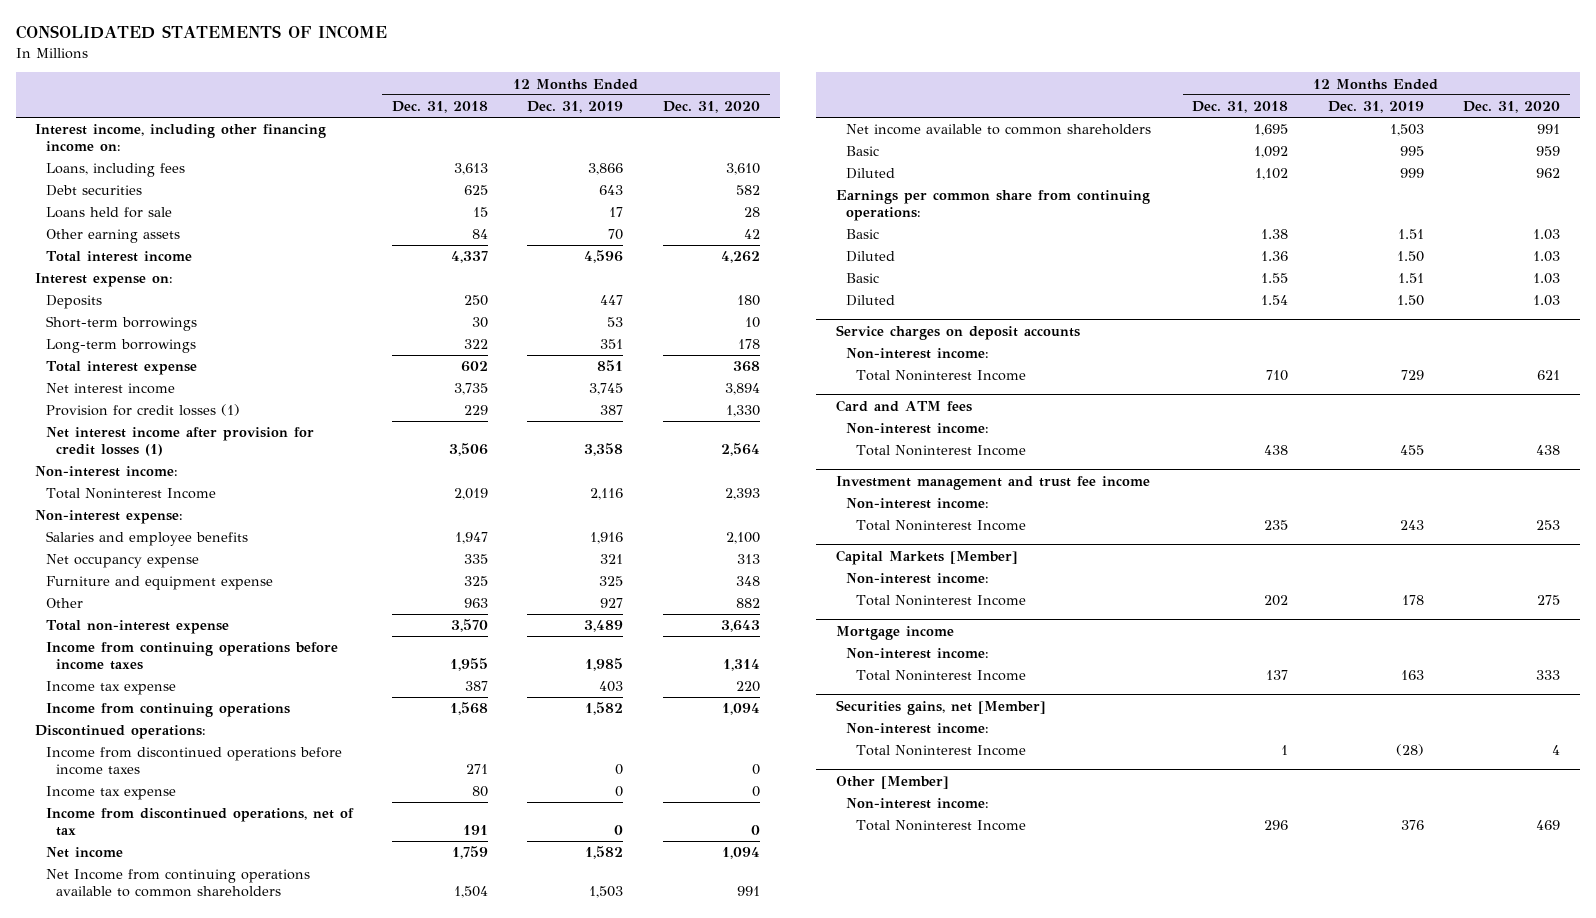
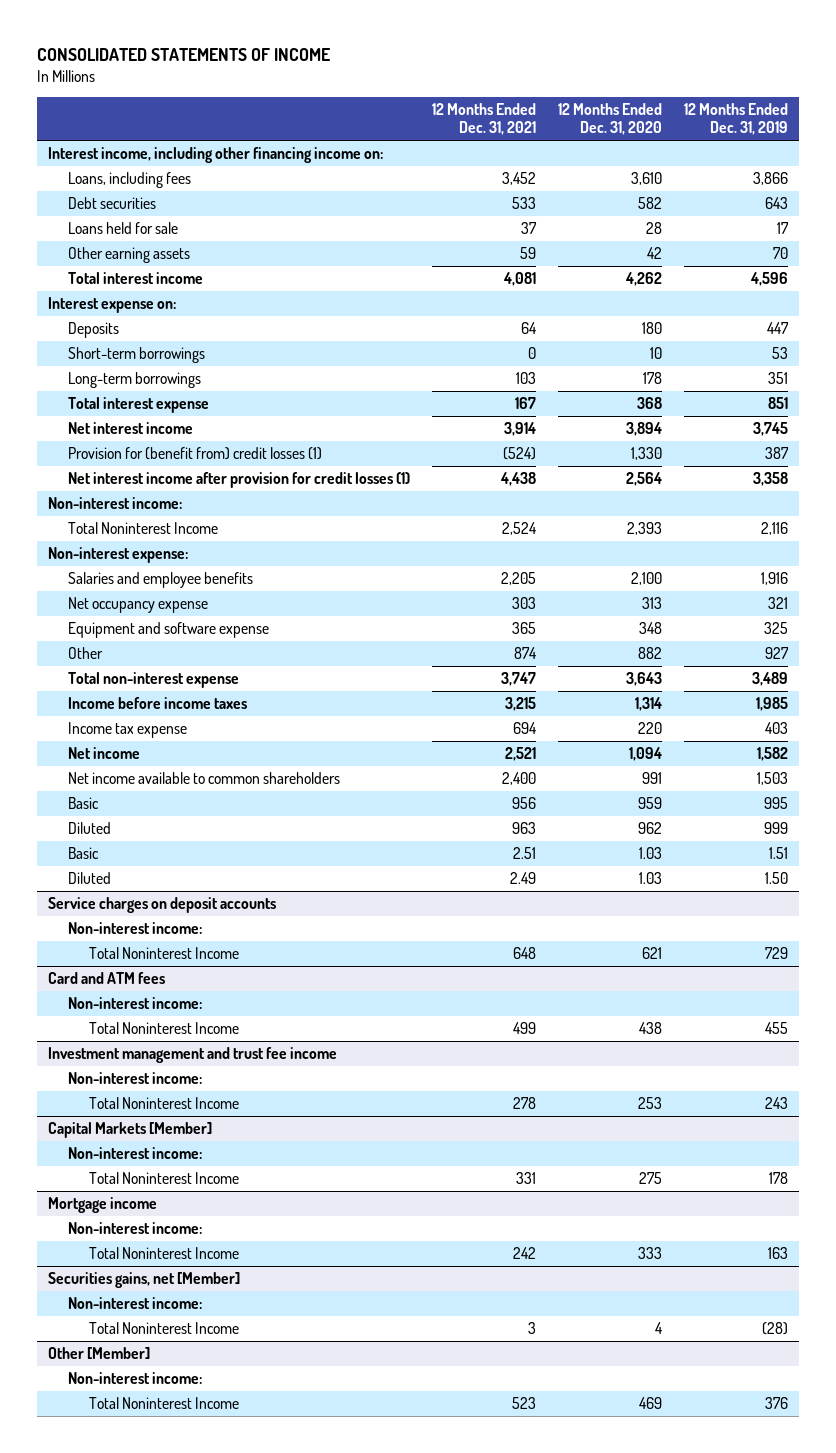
- | 12 Months Ended Dec. 31, 2018 | 12 Months Ended Dec. 31, 2019 | 12 Months Ended Dec. 31, 2020
+ | 12 Months Ended Dec. 31, 2021 | 12 Months Ended Dec. 31, 2020 | 12 Months Ended Dec. 31, 2019
- Provision for credit losses (1) | 229 | 387 | 1,330
+ Provision for (benefit from) credit losses (1) | (524) | 1,330 | 387
- Furniture and equipment expense | 325 | 325 | 348
+ Equipment and software expense | 365 | 348 | 325
- Income from continuing operations before income taxes | 1,955 | 1,985 | 1,314
+ Income before income taxes | 3,215 | 1,314 | 1,985
- Income from continuing operations | 1,568 | 1,582 | 1,094
- Discontinued operations:
- Income from discontinued operations before income taxes | 271 | 0 | 0
- Income tax expense | 80 | 0 | 0
- Income from discontinued operations, net of tax | 191 | 0 | 0
- Net Income from continuing operations available to common shareholders | 1,504 | 1,503 | 991
- Earnings per common share from continuing operations:
- Basic | 1.55 | 1.51 | 1.03
- Diluted | 1.54 | 1.50 | 1.03

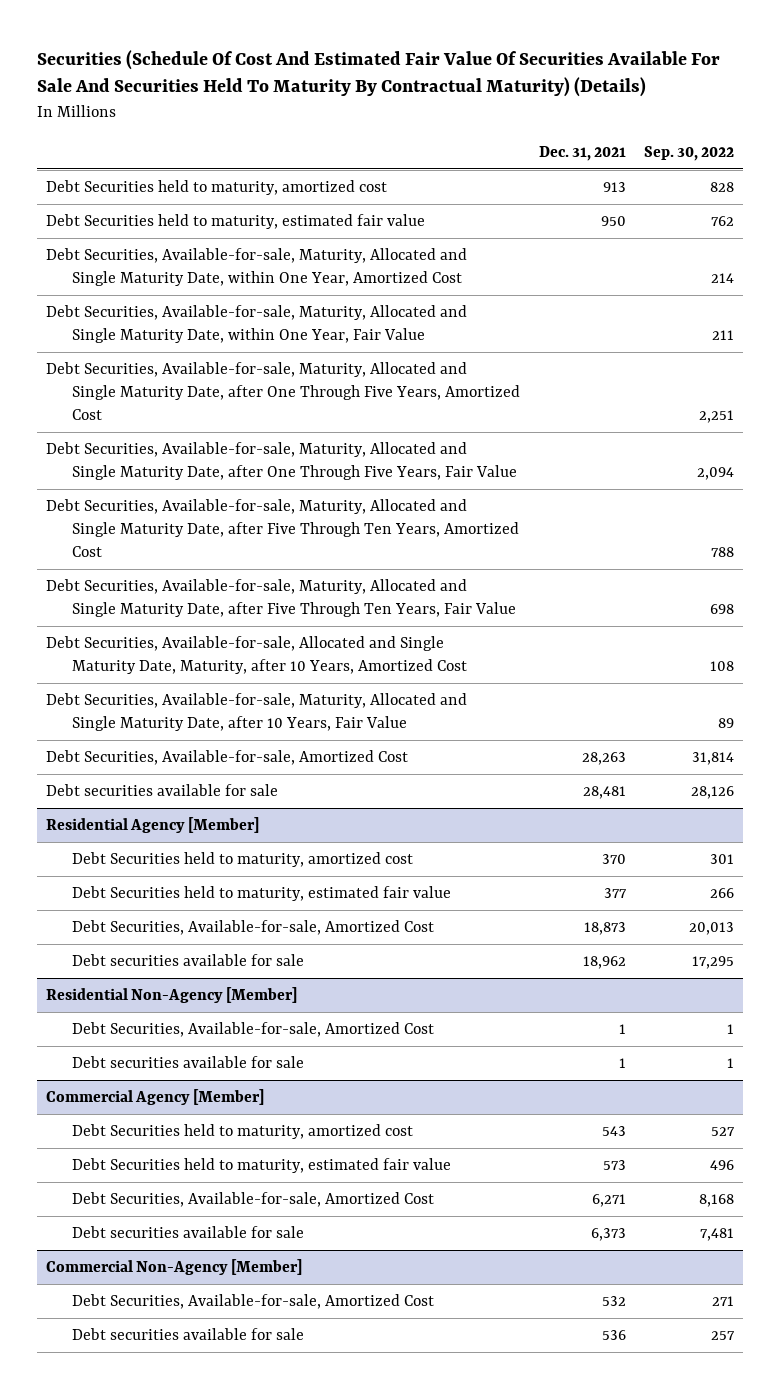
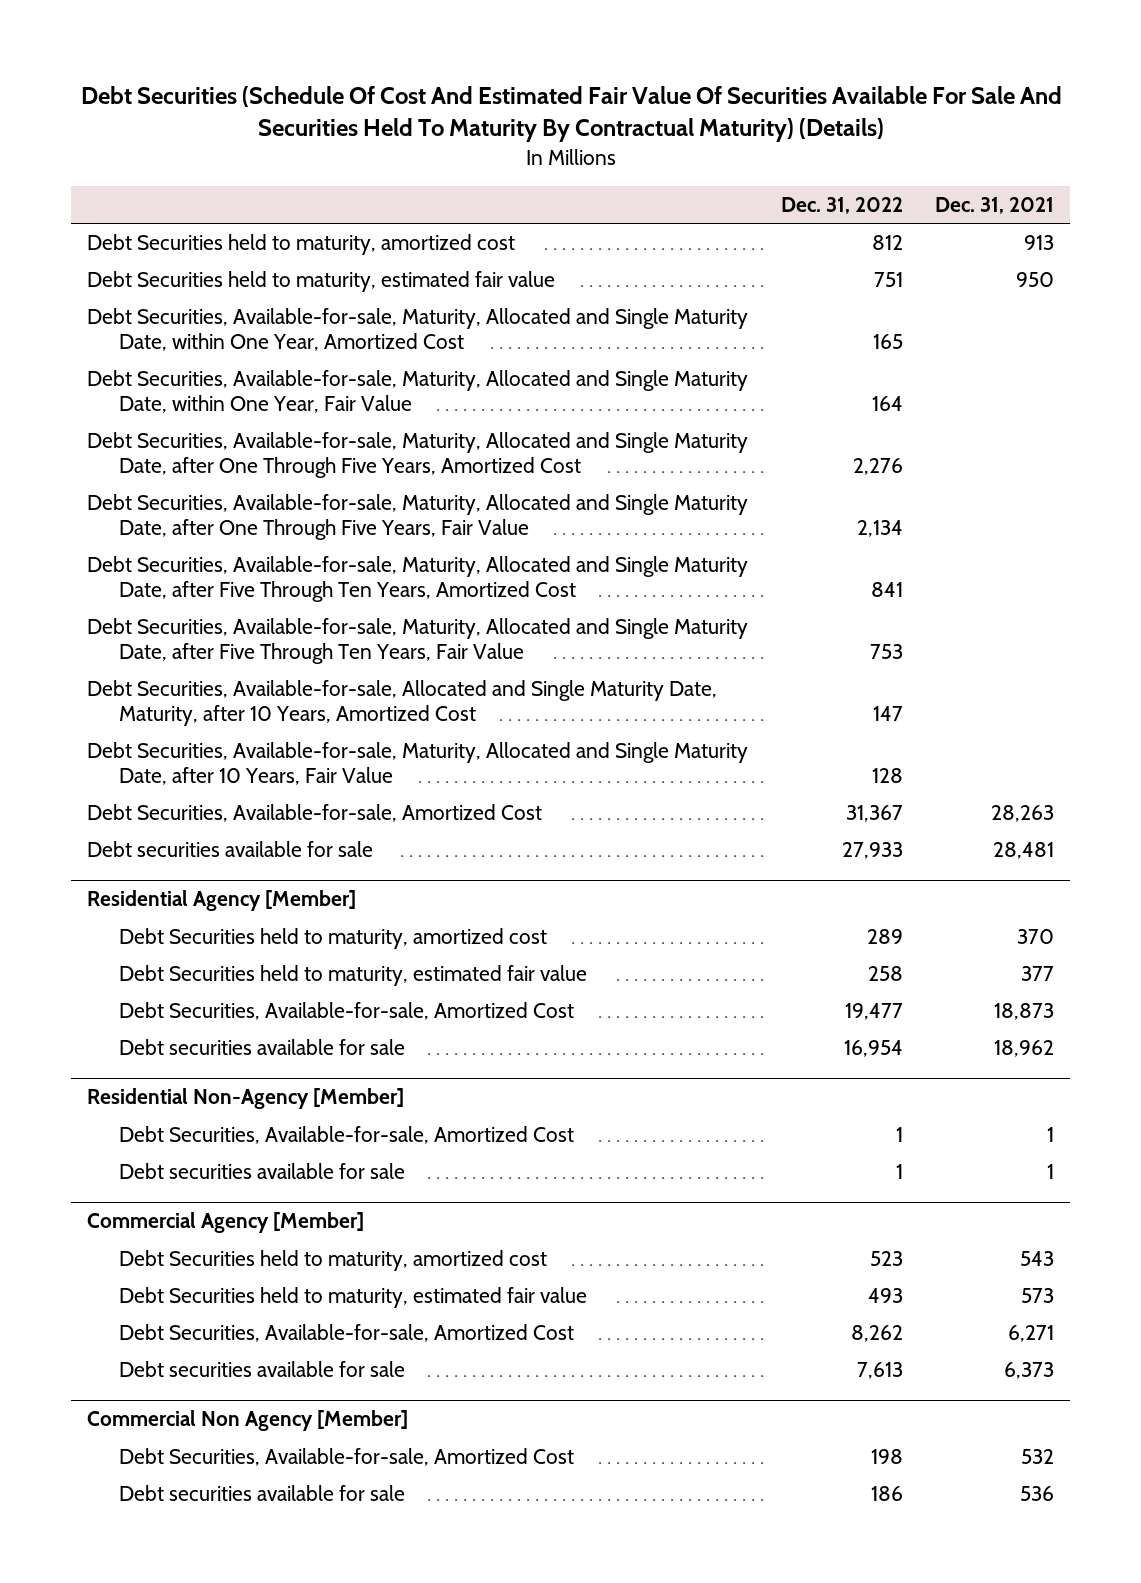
- Securities (Schedule Of Cost And Estimated Fair Value Of Securities Available For Sale And Securities Held To Maturity By Contractual Maturity) (Details)
+ Debt Securities (Schedule Of Cost And Estimated Fair Value Of Securities Available For Sale And Securities Held To Maturity By Contractual Maturity) (Details)
- | Dec. 31, 2021 | Sep. 30, 2022
+ | Dec. 31, 2022 | Dec. 31, 2021
- Commercial Non-Agency [Member]
+ Commercial Non Agency [Member]

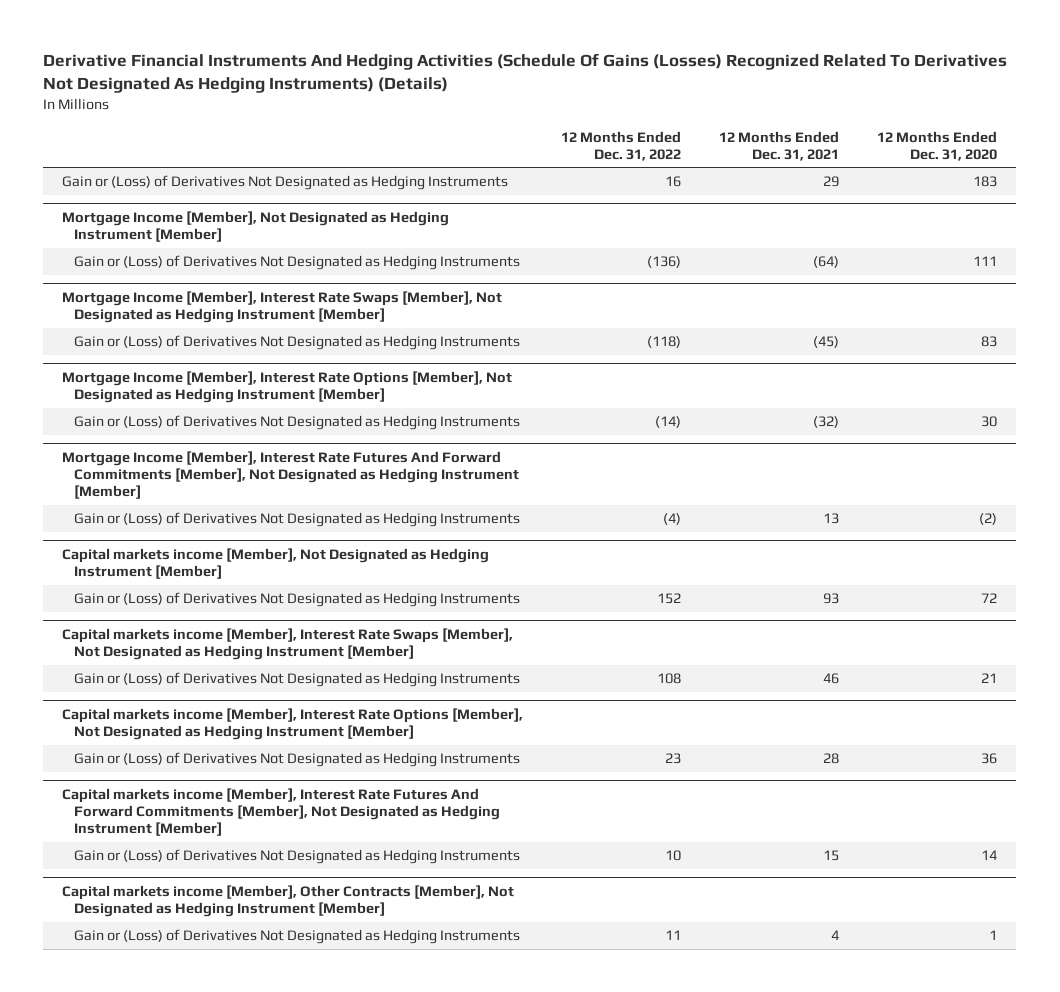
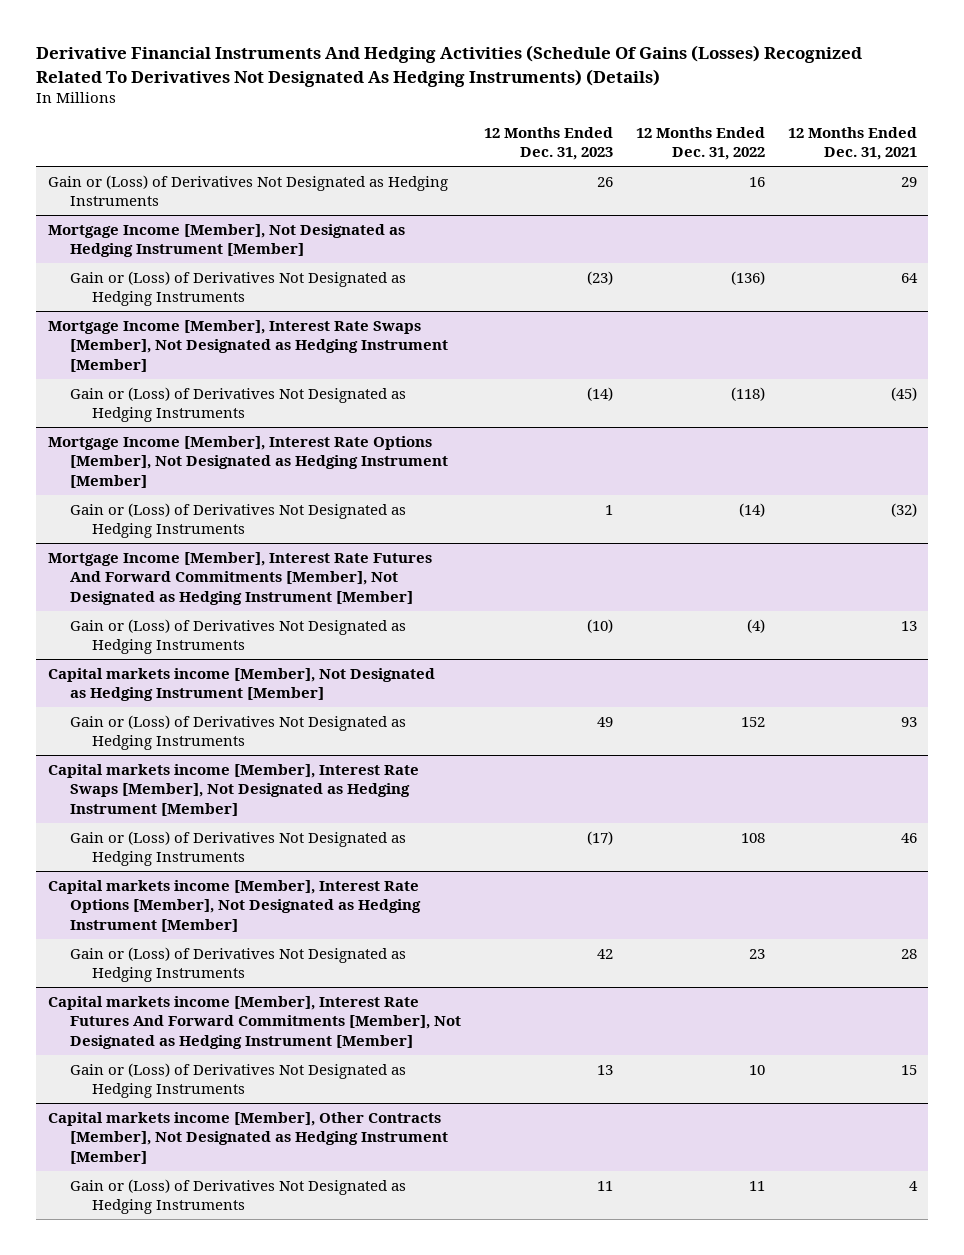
- | 12 Months Ended Dec. 31, 2022 | 12 Months Ended Dec. 31, 2021 | 12 Months Ended Dec. 31, 2020
+ | 12 Months Ended Dec. 31, 2023 | 12 Months Ended Dec. 31, 2022 | 12 Months Ended Dec. 31, 2021
@ Mortgage Income [Member], Not Designated as Hedging Instrument [Member]
- Gain or (Loss) of Derivatives Not Designated as Hedging Instruments | (136) | (64) | 111
+ Gain or (Loss) of Derivatives Not Designated as Hedging Instruments | (23) | (136) | 64

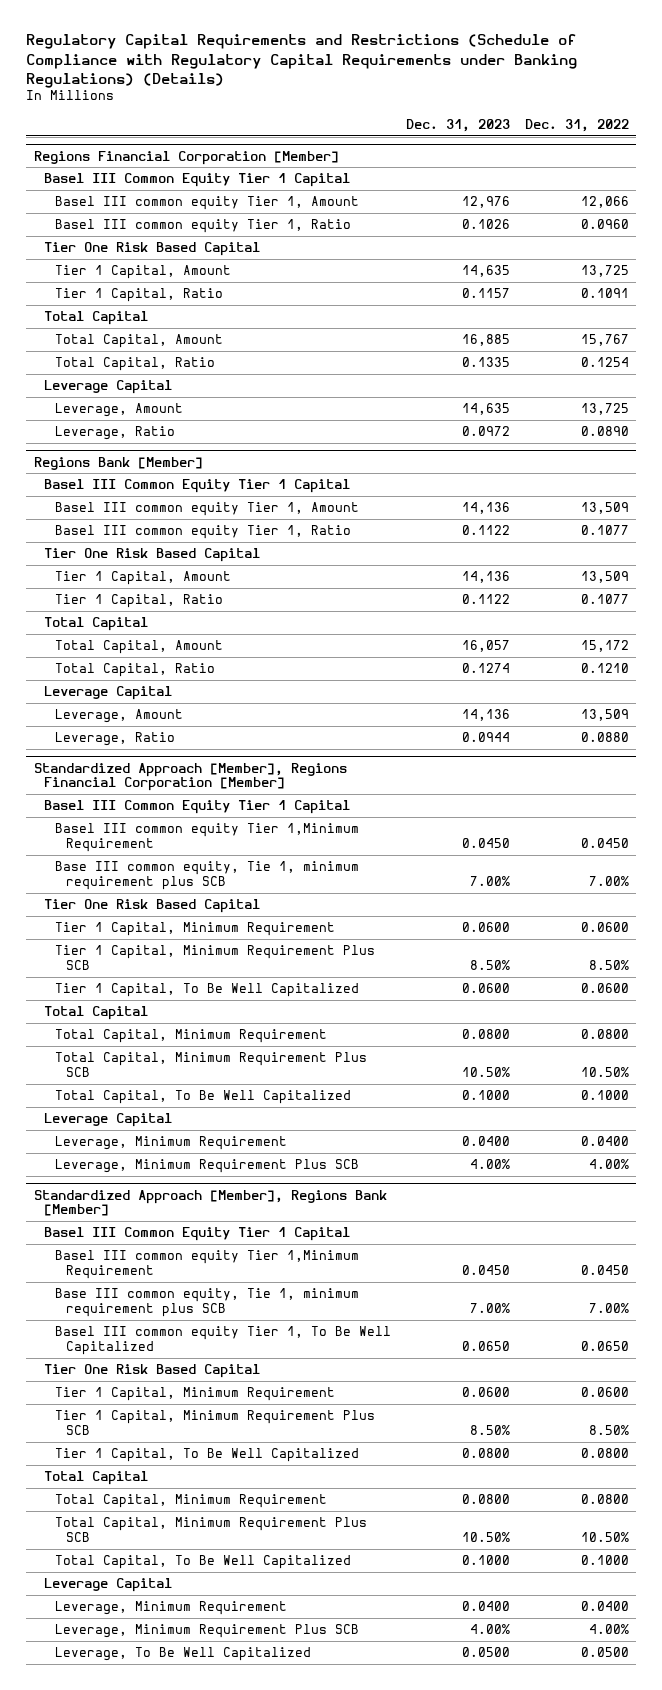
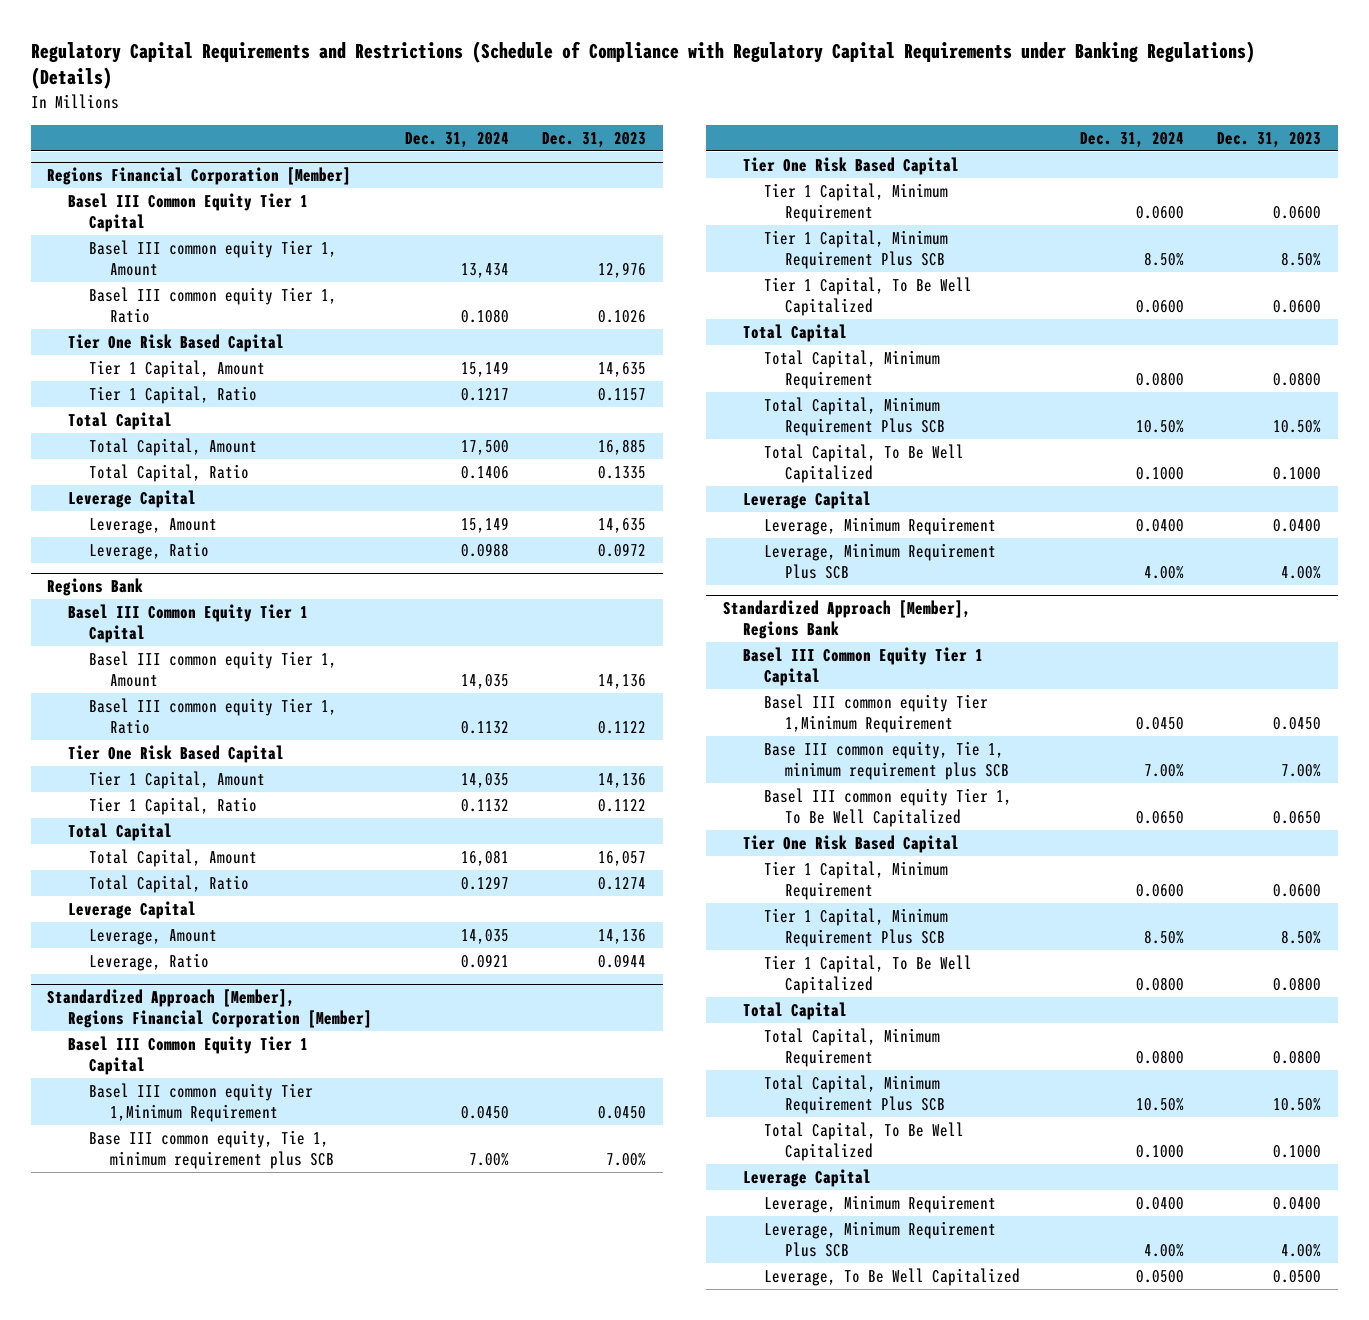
- | Dec. 31, 2023 | Dec. 31, 2022
+ | Dec. 31, 2024 | Dec. 31, 2023
- Regions Bank [Member]
+ Regions Bank
- Standardized Approach [Member], Regions Bank [Member]
+ Standardized Approach [Member], Regions Bank

